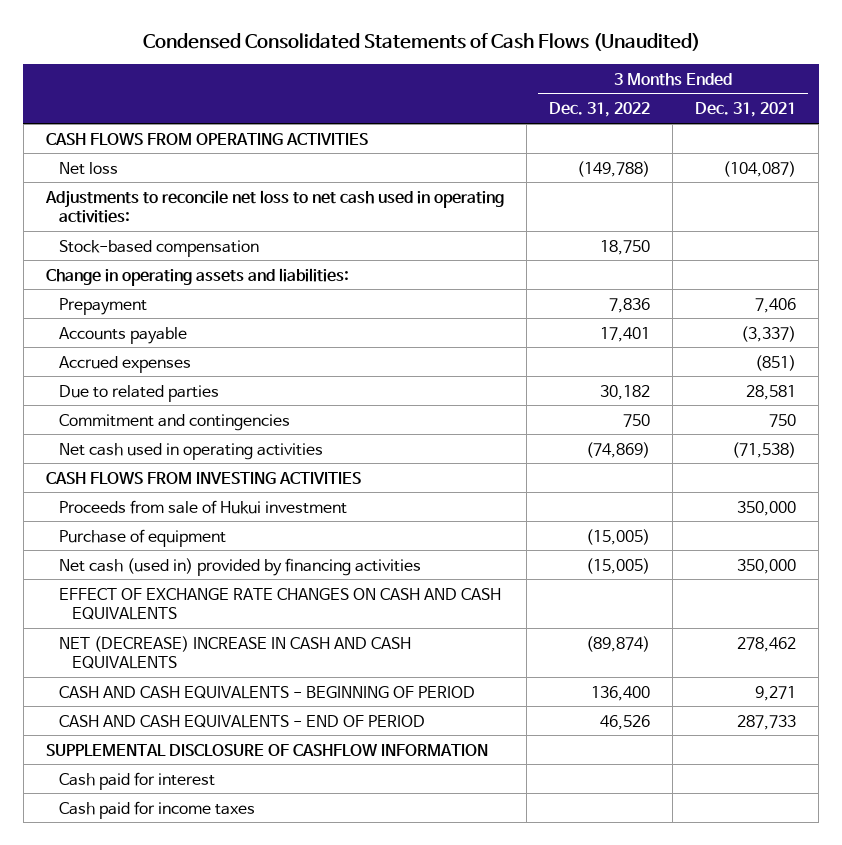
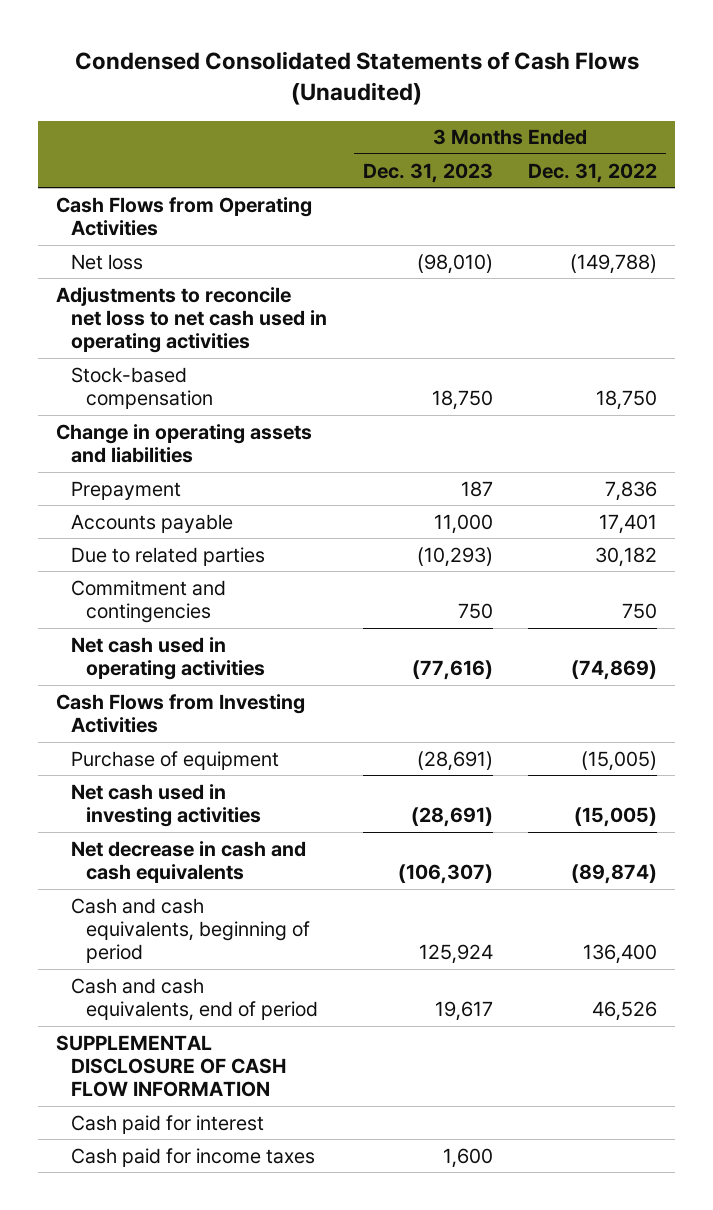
- | 3 Months Ended Dec. 31, 2022 | 3 Months Ended Dec. 31, 2021
+ | 3 Months Ended Dec. 31, 2023 | 3 Months Ended Dec. 31, 2022
- CASH FLOWS FROM OPERATING ACTIVITIES
+ Cash Flows from Operating Activities
- Adjustments to reconcile net loss to net cash used in operating activities:
+ Adjustments to reconcile net loss to net cash used in operating activities
- Change in operating assets and liabilities:
+ Change in operating assets and liabilities
- Accrued expenses | | (851)
- CASH FLOWS FROM INVESTING ACTIVITIES
- Proceeds from sale of Hukui investment | | 350,000
+ Cash Flows from Investing Activities
- Net cash (used in) provided by financing activities | (15,005) | 350,000
- EFFECT OF EXCHANGE RATE CHANGES ON CASH AND CASH EQUIVALENTS
- NET (DECREASE) INCREASE IN CASH AND CASH EQUIVALENTS | (89,874) | 278,462
- CASH AND CASH EQUIVALENTS - BEGINNING OF PERIOD | 136,400 | 9,271
- CASH AND CASH EQUIVALENTS - END OF PERIOD | 46,526 | 287,733
- SUPPLEMENTAL DISCLOSURE OF CASHFLOW INFORMATION
+ Net cash used in investing activities | (28,691) | (15,005)
+ Net decrease in cash and cash equivalents | (106,307) | (89,874)
+ Cash and cash equivalents, beginning of period | 125,924 | 136,400
+ Cash and cash equivalents, end of period | 19,617 | 46,526
+ SUPPLEMENTAL DISCLOSURE OF CASH FLOW INFORMATION

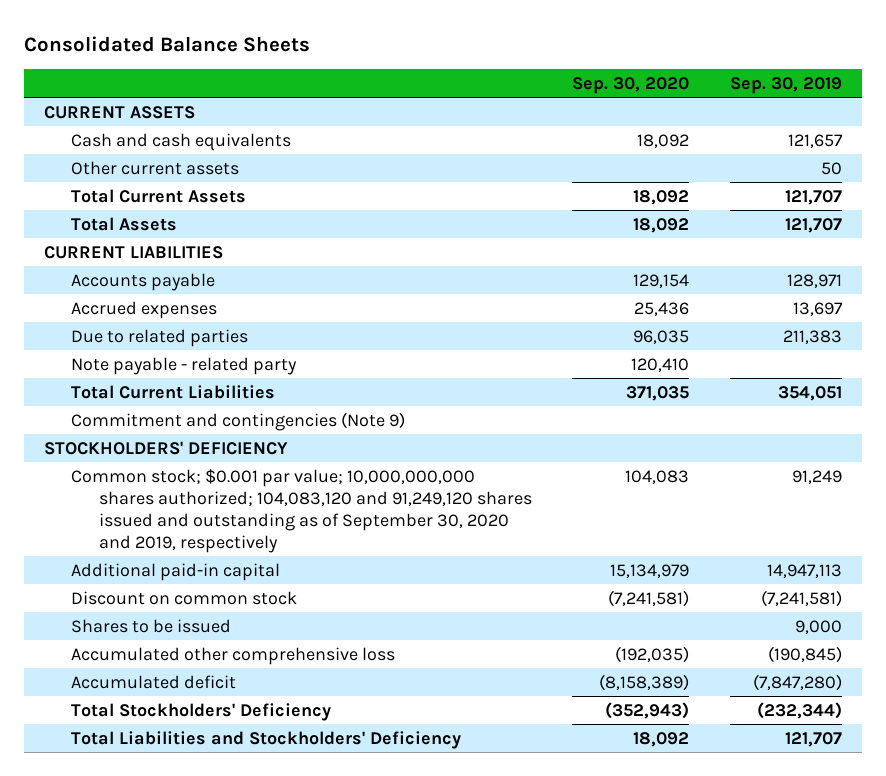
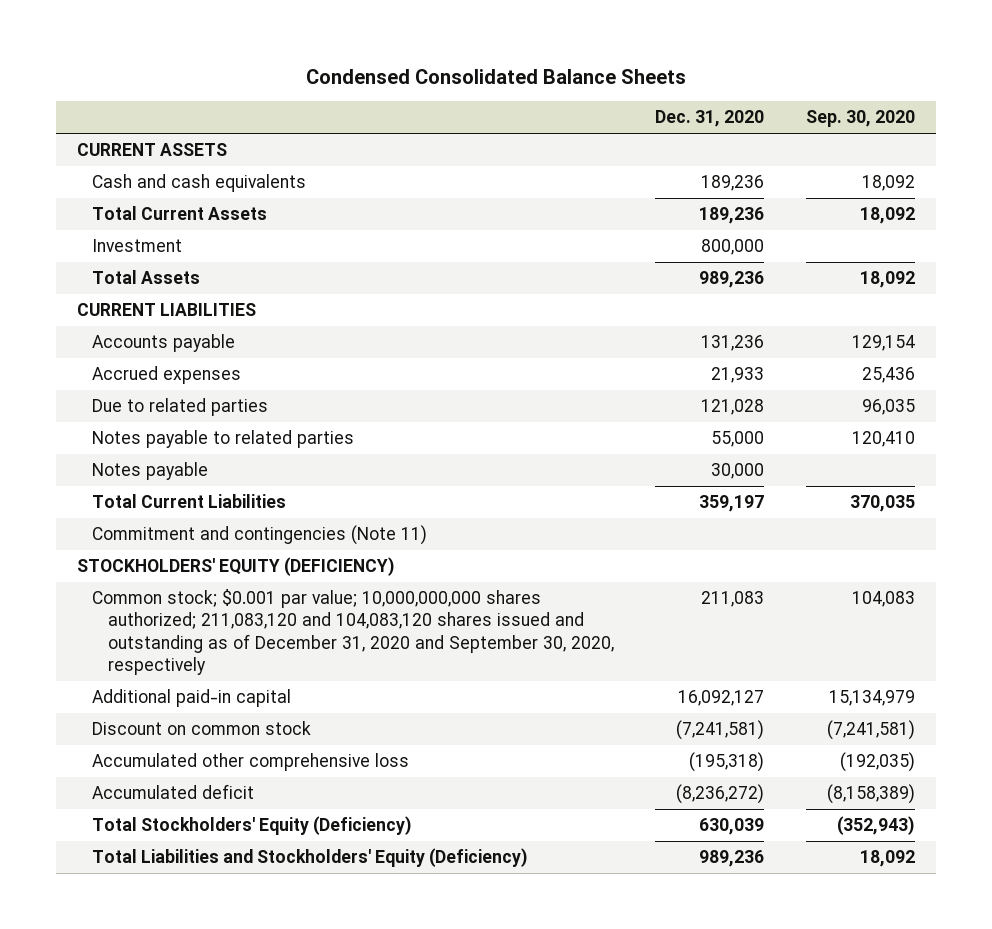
- Consolidated Balance Sheets
+ Condensed Consolidated Balance Sheets
- | Sep. 30, 2020 | Sep. 30, 2019
+ | Dec. 31, 2020 | Sep. 30, 2020
- Other current assets | | 50
+ Investment | 800,000 |
- Note payable - related party | 120,410 |
- Total Current Liabilities | 371,035 | 354,051
- Commitment and contingencies (Note 9)
- STOCKHOLDERS' DEFICIENCY
- Common stock; $0.001 par value; 10,000,000,000 shares authorized; 104,083,120 and 91,249,120 shares issued and outstanding as of September 30, 2020 and 2019, respectively | 104,083 | 91,249
+ Notes payable to related parties | 55,000 | 120,410
+ Notes payable | 30,000 |
+ Total Current Liabilities | 359,197 | 370,035
+ Commitment and contingencies (Note 11)
+ STOCKHOLDERS' EQUITY (DEFICIENCY)
+ Common stock; $0.001 par value; 10,000,000,000 shares authorized; 211,083,120 and 104,083,120 shares issued and outstanding as of December 31, 2020 and September 30, 2020, respectively | 211,083 | 104,083
- Shares to be issued | | 9,000
- Total Stockholders' Deficiency | (352,943) | (232,344)
- Total Liabilities and Stockholders' Deficiency | 18,092 | 121,707
+ Total Stockholders' Equity (Deficiency) | 630,039 | (352,943)
+ Total Liabilities and Stockholders' Equity (Deficiency) | 989,236 | 18,092

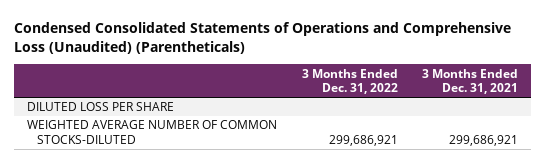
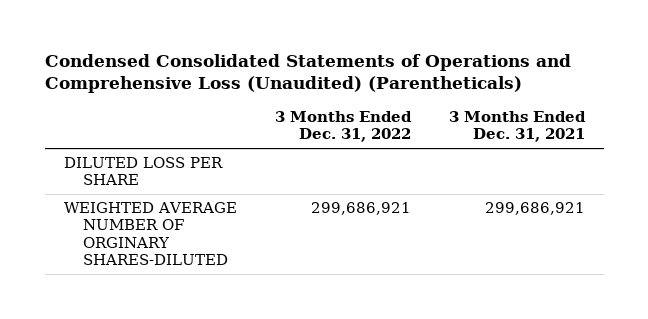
- WEIGHTED AVERAGE NUMBER OF COMMON STOCKS-DILUTED | 299,686,921 | 299,686,921
+ WEIGHTED AVERAGE NUMBER OF ORGINARY SHARES-DILUTED | 299,686,921 | 299,686,921

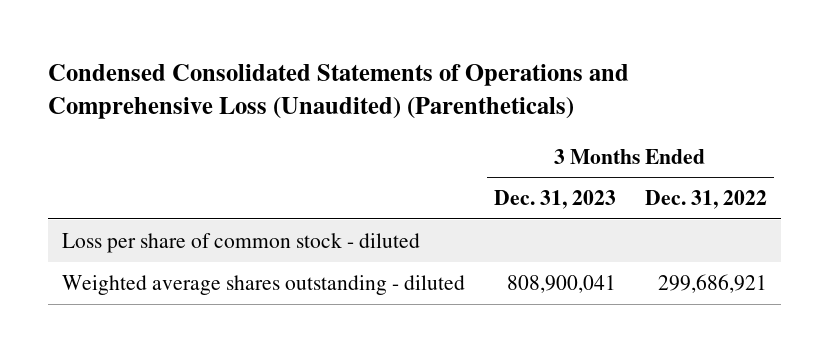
- | 3 Months Ended Dec. 31, 2022 | 3 Months Ended Dec. 31, 2021
+ | 3 Months Ended Dec. 31, 2023 | 3 Months Ended Dec. 31, 2022
- DILUTED LOSS PER SHARE
- WEIGHTED AVERAGE NUMBER OF ORGINARY SHARES-DILUTED | 299,686,921 | 299,686,921
+ Loss per share of common stock - diluted
+ Weighted average shares outstanding - diluted | 808,900,041 | 299,686,921

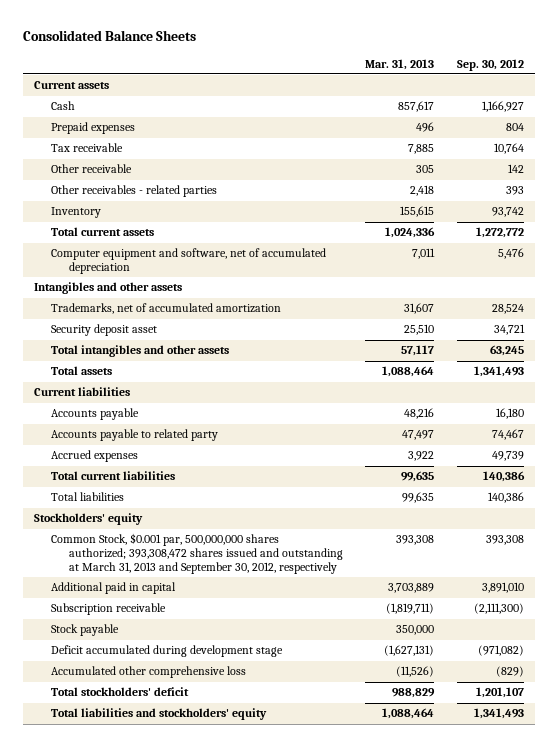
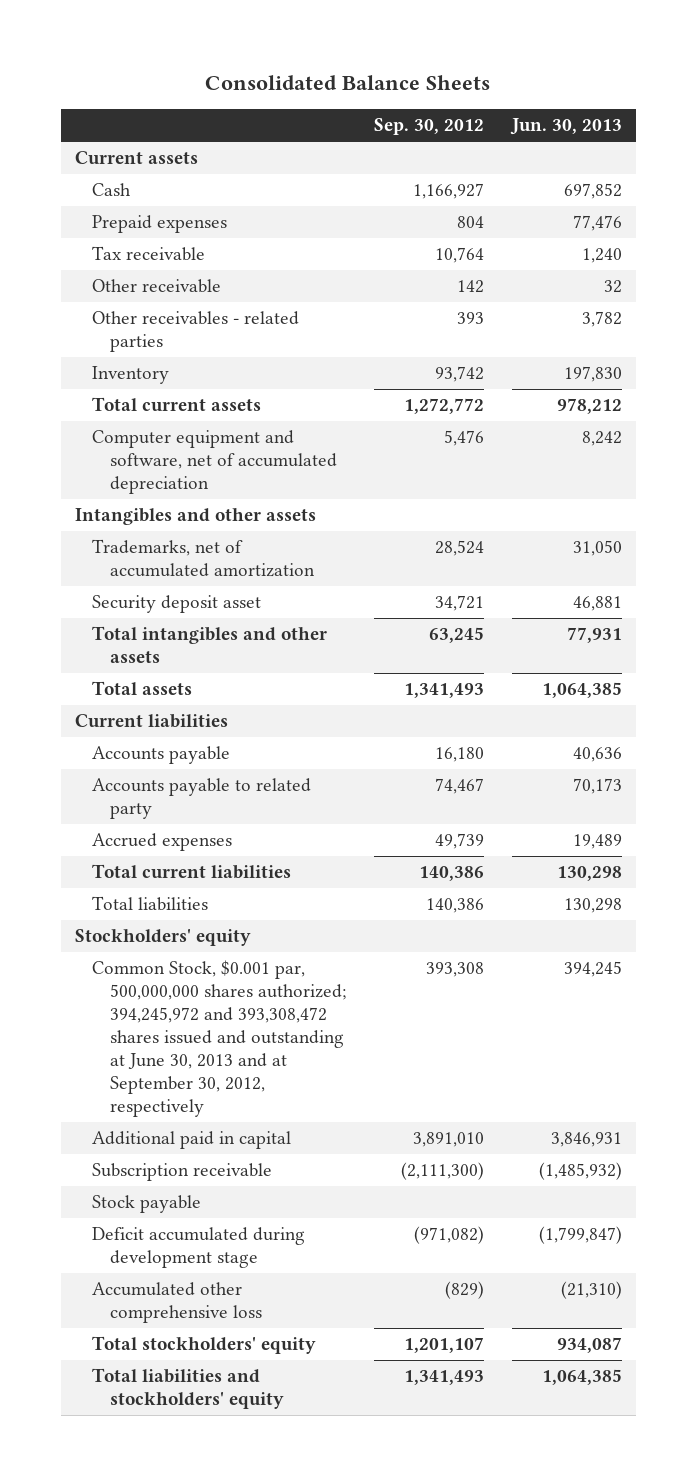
- | Mar. 31, 2013 | Sep. 30, 2012
+ | Sep. 30, 2012 | Jun. 30, 2013
- Common Stock, $0.001 par, 500,000,000 shares authorized; 393,308,472 shares issued and outstanding at March 31, 2013 and September 30, 2012, respectively | 393,308 | 393,308
+ Common Stock, $0.001 par, 500,000,000 shares authorized; 394,245,972 and 393,308,472 shares issued and outstanding at June 30, 2013 and at September 30, 2012, respectively | 393,308 | 394,245
- Total stockholders' deficit | 988,829 | 1,201,107
+ Total stockholders' equity | 1,201,107 | 934,087

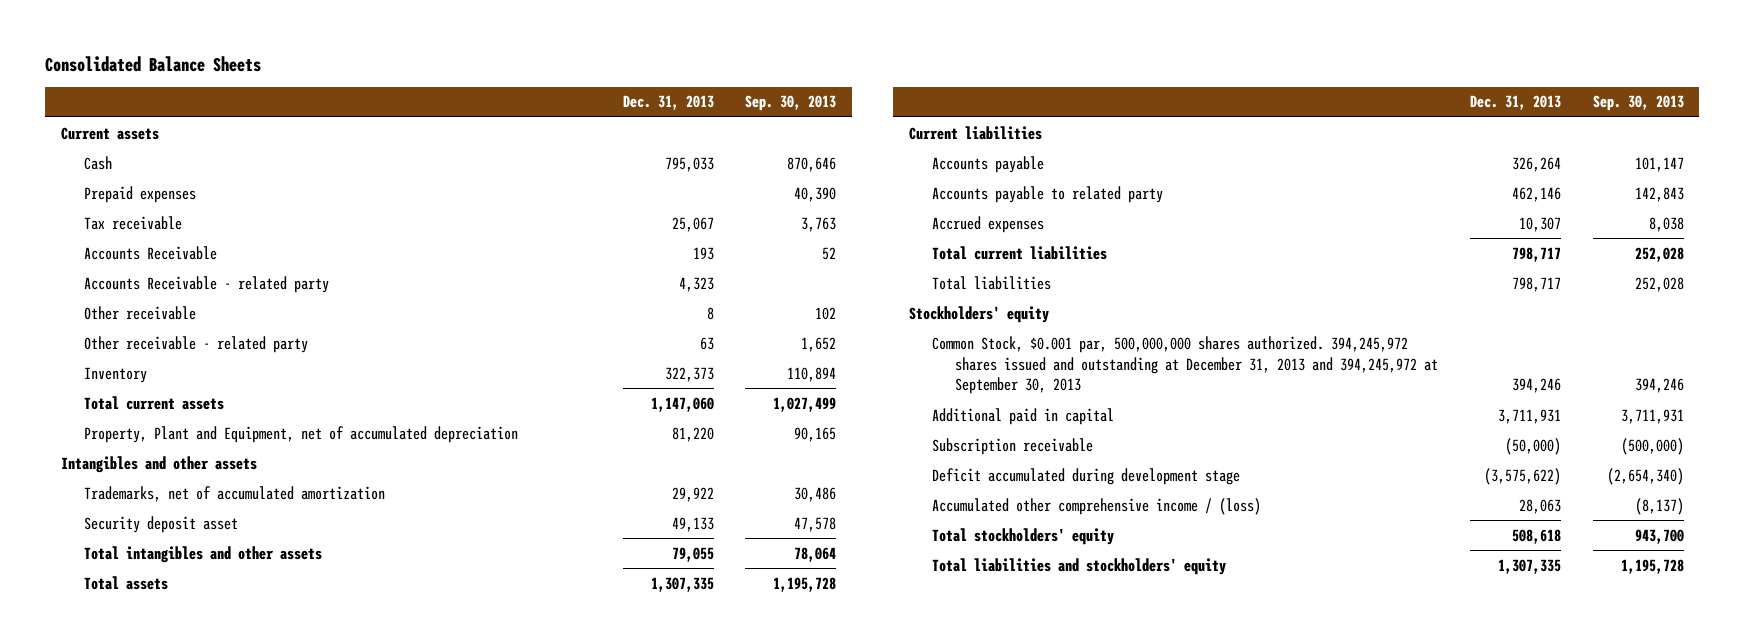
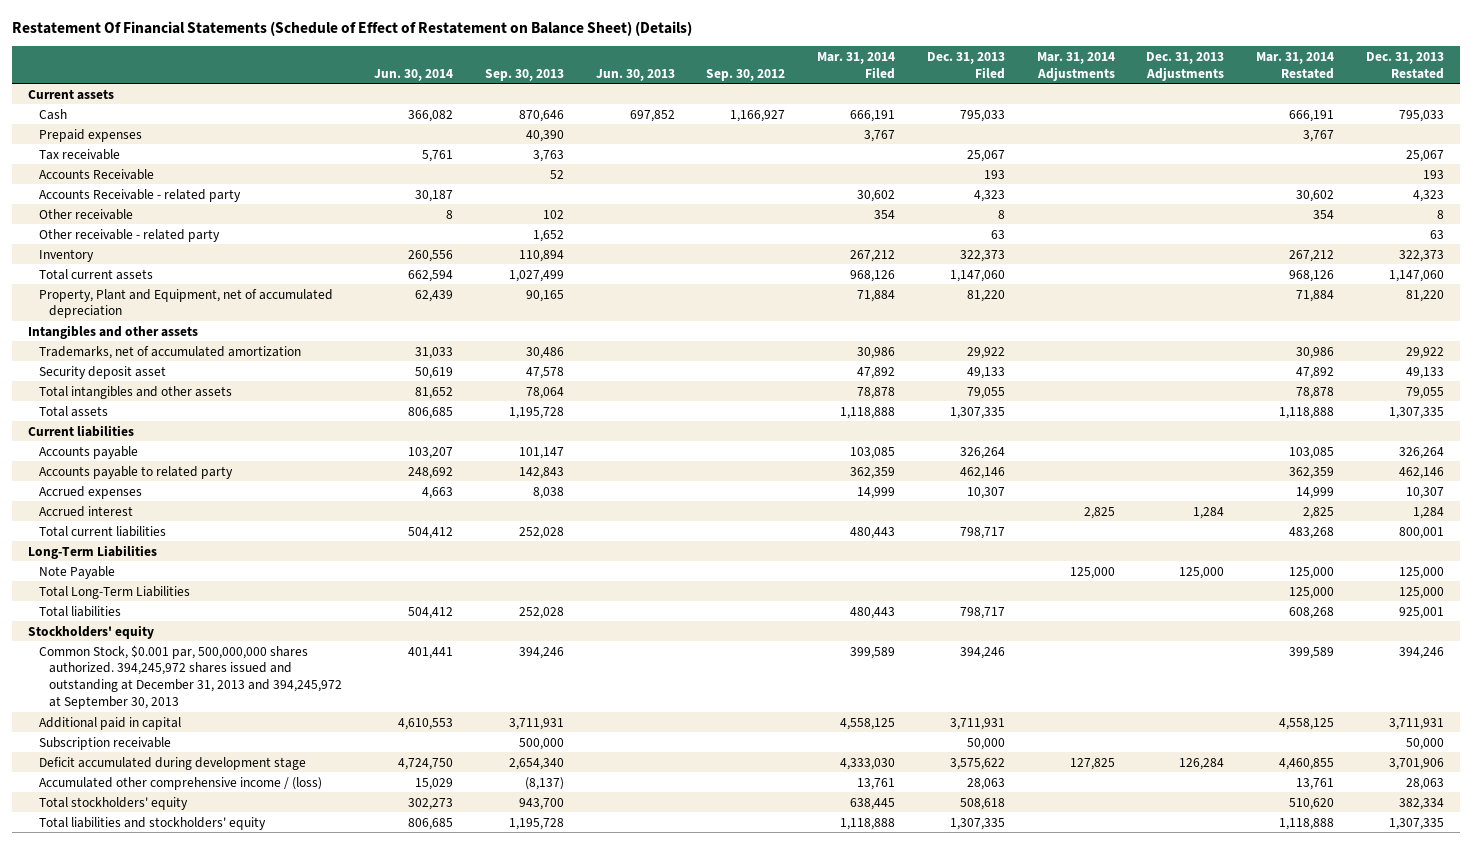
- Consolidated Balance Sheets
+ Restatement Of Financial Statements (Schedule of Effect of Restatement on Balance Sheet) (Details)
- | Dec. 31, 2013 | Sep. 30, 2013
+ | Jun. 30, 2014 | Sep. 30, 2013 | Jun. 30, 2013 | Sep. 30, 2012 | Mar. 31, 2014 Filed | Dec. 31, 2013 Filed | Mar. 31, 2014 Adjustments | Dec. 31, 2013 Adjustments | Mar. 31, 2014 Restated | Dec. 31, 2013 Restated
+ Accrued interest | | | | | | | 2,825 | 1,284 | 2,825 | 1,284
+ Long-Term Liabilities
+ Note Payable | | | | | | | 125,000 | 125,000 | 125,000 | 125,000
+ Total Long-Term Liabilities | | | | | | | | | 125,000 | 125,000
- Subscription receivable | (50,000) | (500,000)
- Deficit accumulated during development stage | (3,575,622) | (2,654,340)
+ Subscription receivable | | 500,000 | | | | 50,000 | | | | 50,000
+ Deficit accumulated during development stage | 4,724,750 | 2,654,340 | | | 4,333,030 | 3,575,622 | 127,825 | 126,284 | 4,460,855 | 3,701,906

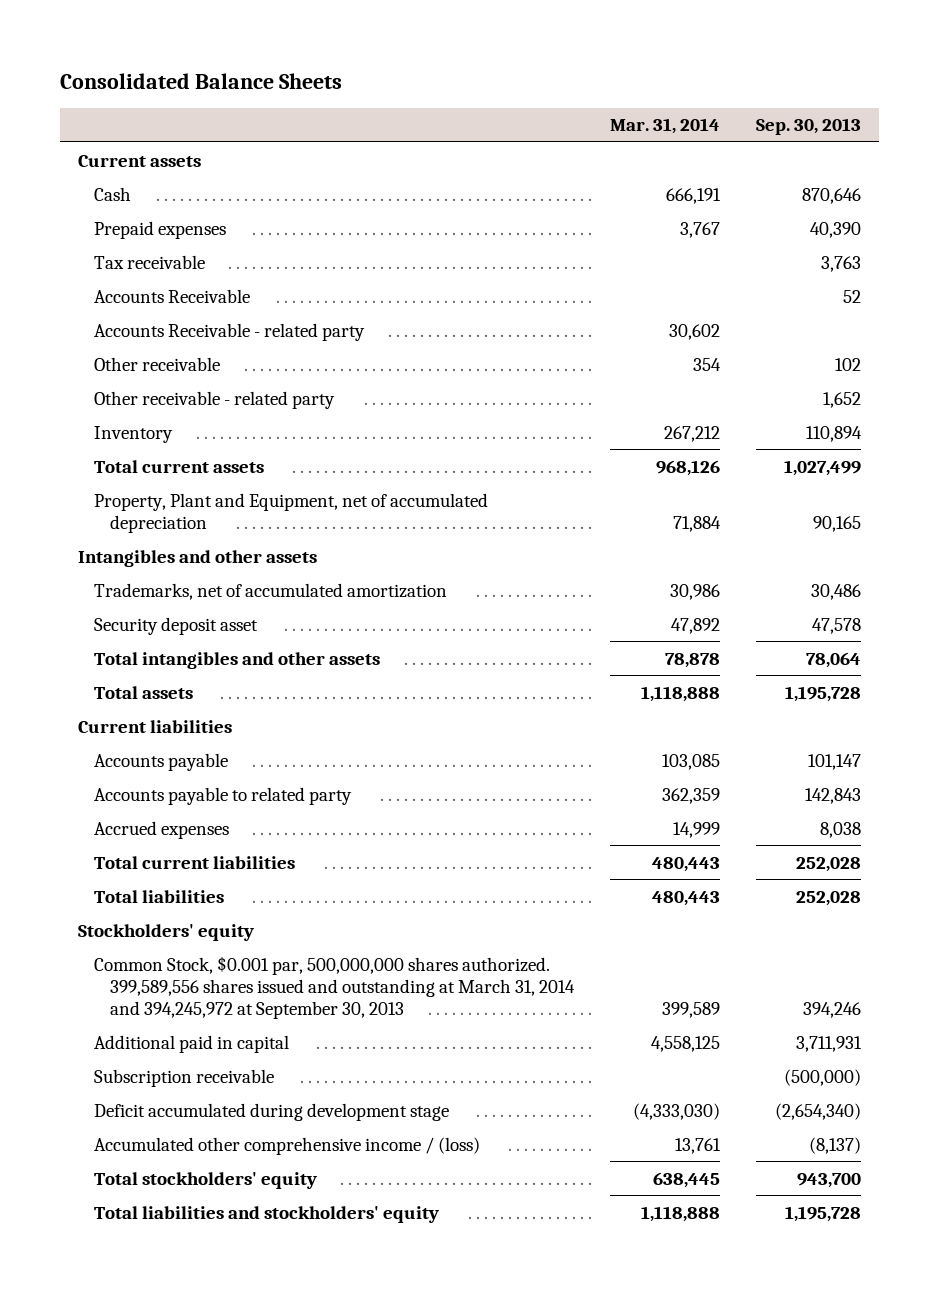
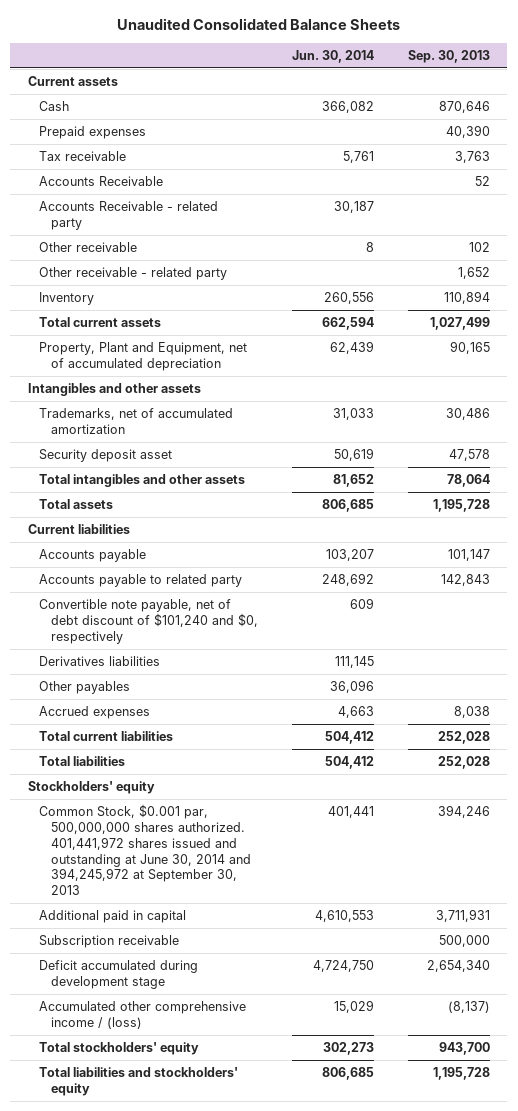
- Consolidated Balance Sheets
+ Unaudited Consolidated Balance Sheets
- | Mar. 31, 2014 | Sep. 30, 2013
+ | Jun. 30, 2014 | Sep. 30, 2013
+ Convertible note payable, net of debt discount of $101,240 and $0, respectively | 609 |
+ Derivatives liabilities | 111,145 |
+ Other payables | 36,096 |
- Common Stock, $0.001 par, 500,000,000 shares authorized. 399,589,556 shares issued and outstanding at March 31, 2014 and 394,245,972 at September 30, 2013 | 399,589 | 394,246
+ Common Stock, $0.001 par, 500,000,000 shares authorized. 401,441,972 shares issued and outstanding at June 30, 2014 and 394,245,972 at September 30, 2013 | 401,441 | 394,246
- Subscription receivable | | (500,000)
- Deficit accumulated during development stage | (4,333,030) | (2,654,340)
+ Subscription receivable | | 500,000
+ Deficit accumulated during development stage | 4,724,750 | 2,654,340

